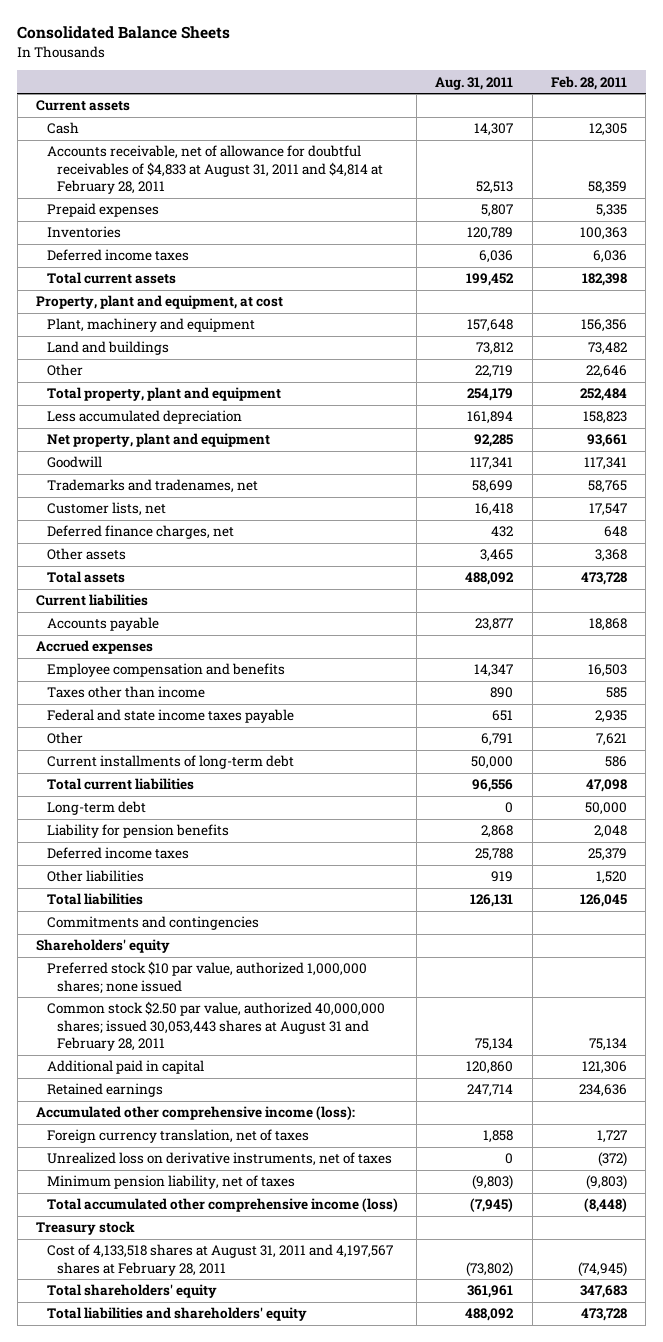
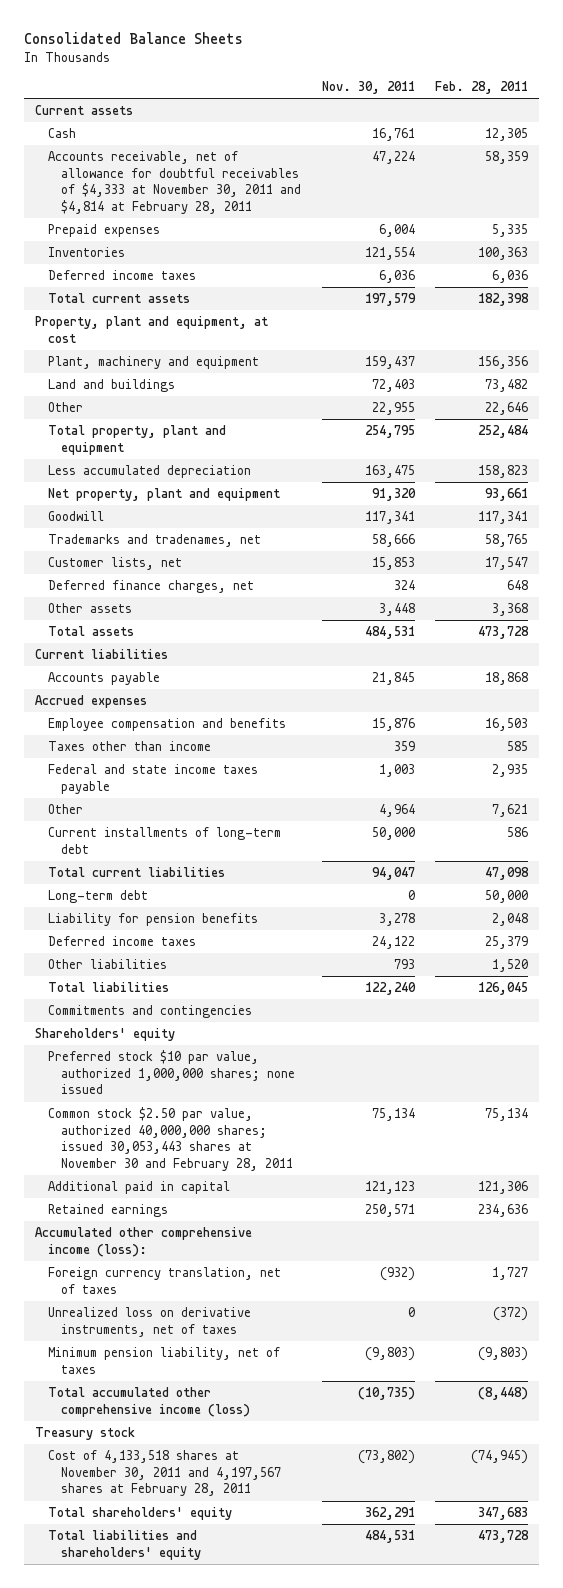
- | Aug. 31, 2011 | Feb. 28, 2011
+ | Nov. 30, 2011 | Feb. 28, 2011
- Accounts receivable, net of allowance for doubtful receivables of $4,833 at August 31, 2011 and $4,814 at February 28, 2011 | 52,513 | 58,359
+ Accounts receivable, net of allowance for doubtful receivables of $4,333 at November 30, 2011 and $4,814 at February 28, 2011 | 47,224 | 58,359
- Common stock $2.50 par value, authorized 40,000,000 shares; issued 30,053,443 shares at August 31 and February 28, 2011 | 75,134 | 75,134
+ Common stock $2.50 par value, authorized 40,000,000 shares; issued 30,053,443 shares at November 30 and February 28, 2011 | 75,134 | 75,134
- Cost of 4,133,518 shares at August 31, 2011 and 4,197,567 shares at February 28, 2011 | (73,802) | (74,945)
+ Cost of 4,133,518 shares at November 30, 2011 and 4,197,567 shares at February 28, 2011 | (73,802) | (74,945)

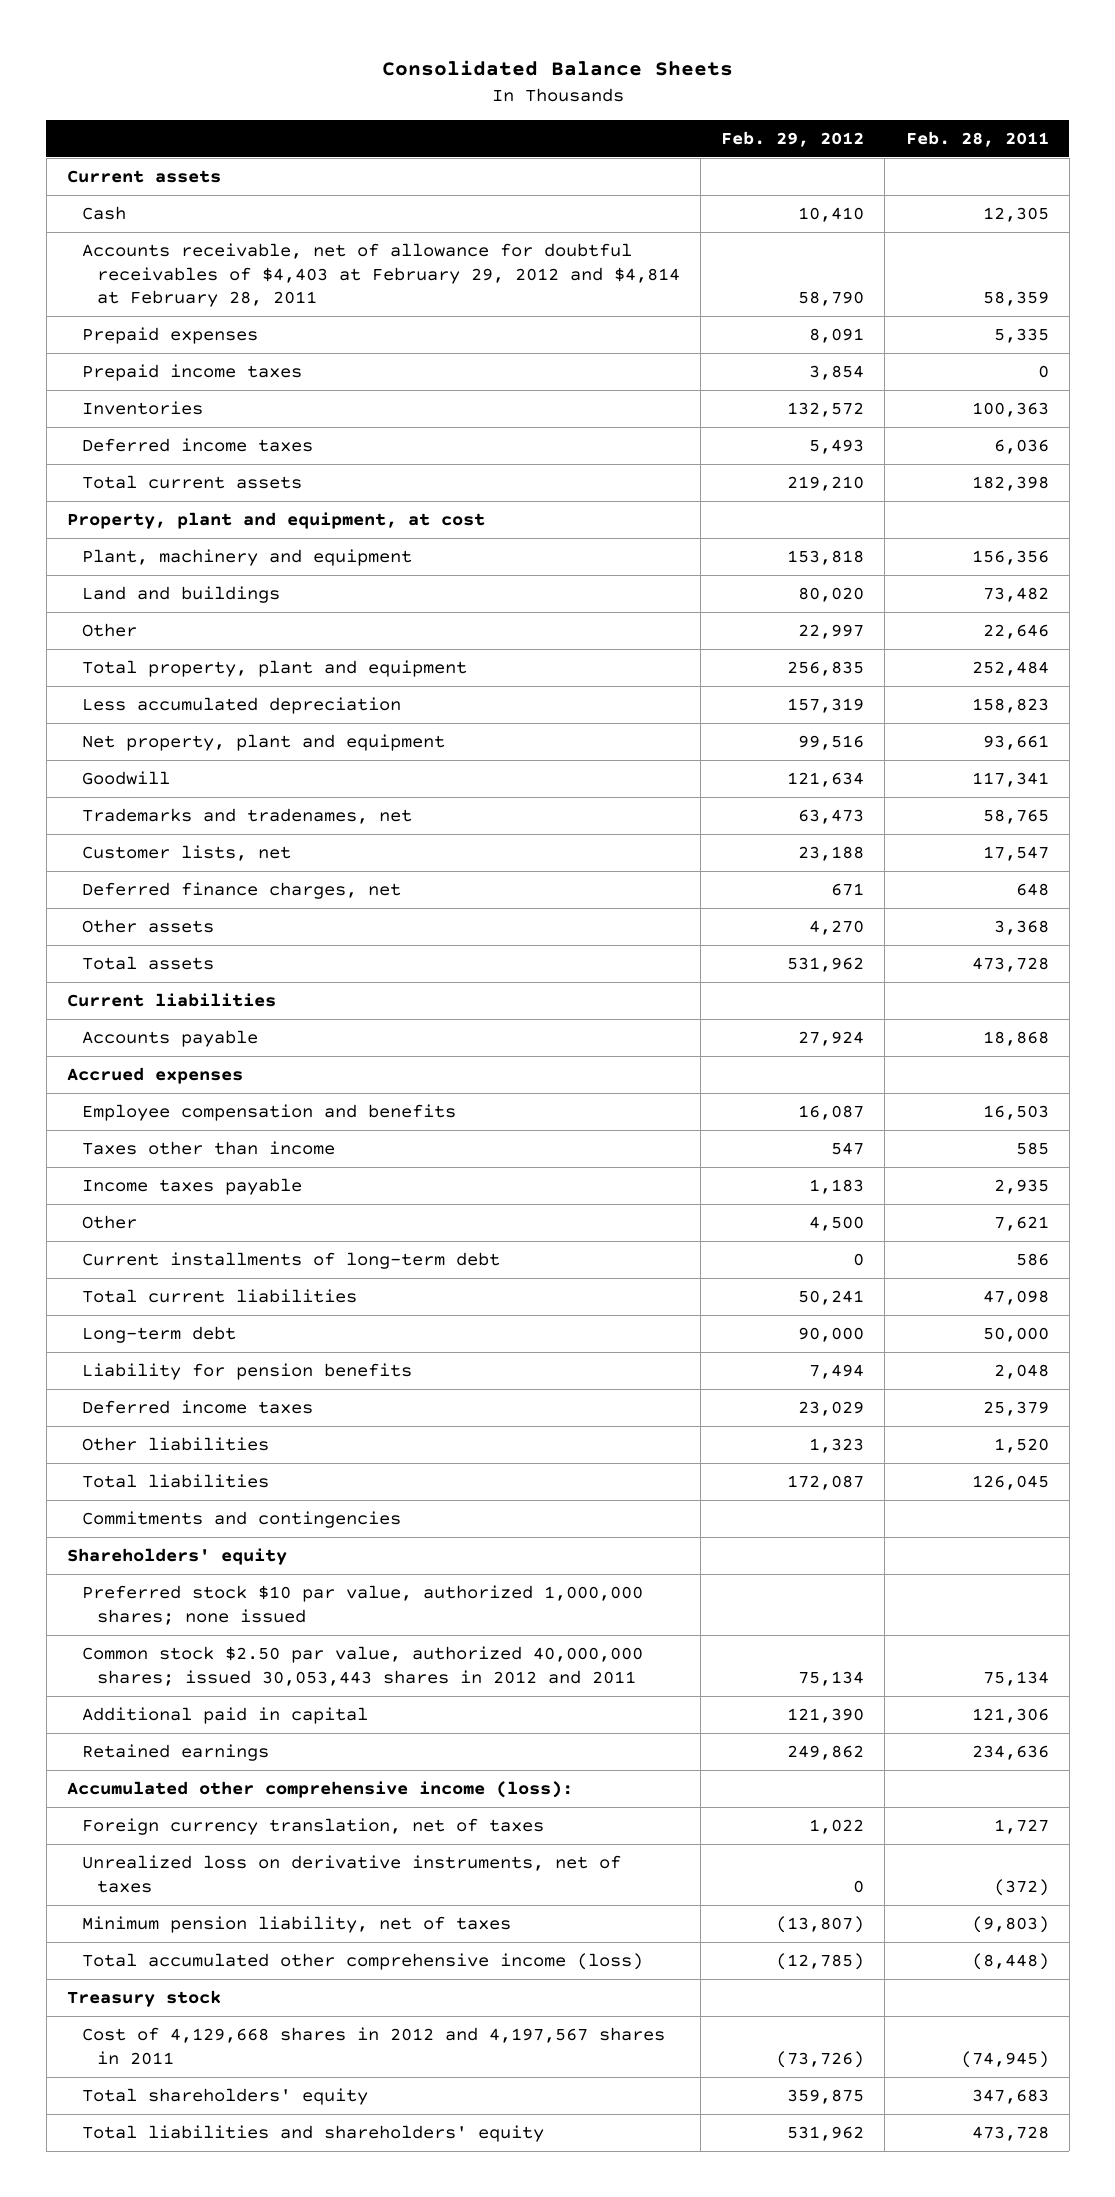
- | Nov. 30, 2011 | Feb. 28, 2011
+ | Feb. 29, 2012 | Feb. 28, 2011
- Accounts receivable, net of allowance for doubtful receivables of $4,333 at November 30, 2011 and $4,814 at February 28, 2011 | 47,224 | 58,359
+ Accounts receivable, net of allowance for doubtful receivables of $4,403 at February 29, 2012 and $4,814 at February 28, 2011 | 58,790 | 58,359
+ Prepaid income taxes | 3,854 | 0
- Federal and state income taxes payable | 1,003 | 2,935
+ Income taxes payable | 1,183 | 2,935
- Common stock $2.50 par value, authorized 40,000,000 shares; issued 30,053,443 shares at November 30 and February 28, 2011 | 75,134 | 75,134
+ Common stock $2.50 par value, authorized 40,000,000 shares; issued 30,053,443 shares in 2012 and 2011 | 75,134 | 75,134
- Cost of 4,133,518 shares at November 30, 2011 and 4,197,567 shares at February 28, 2011 | (73,802) | (74,945)
+ Cost of 4,129,668 shares in 2012 and 4,197,567 shares in 2011 | (73,726) | (74,945)

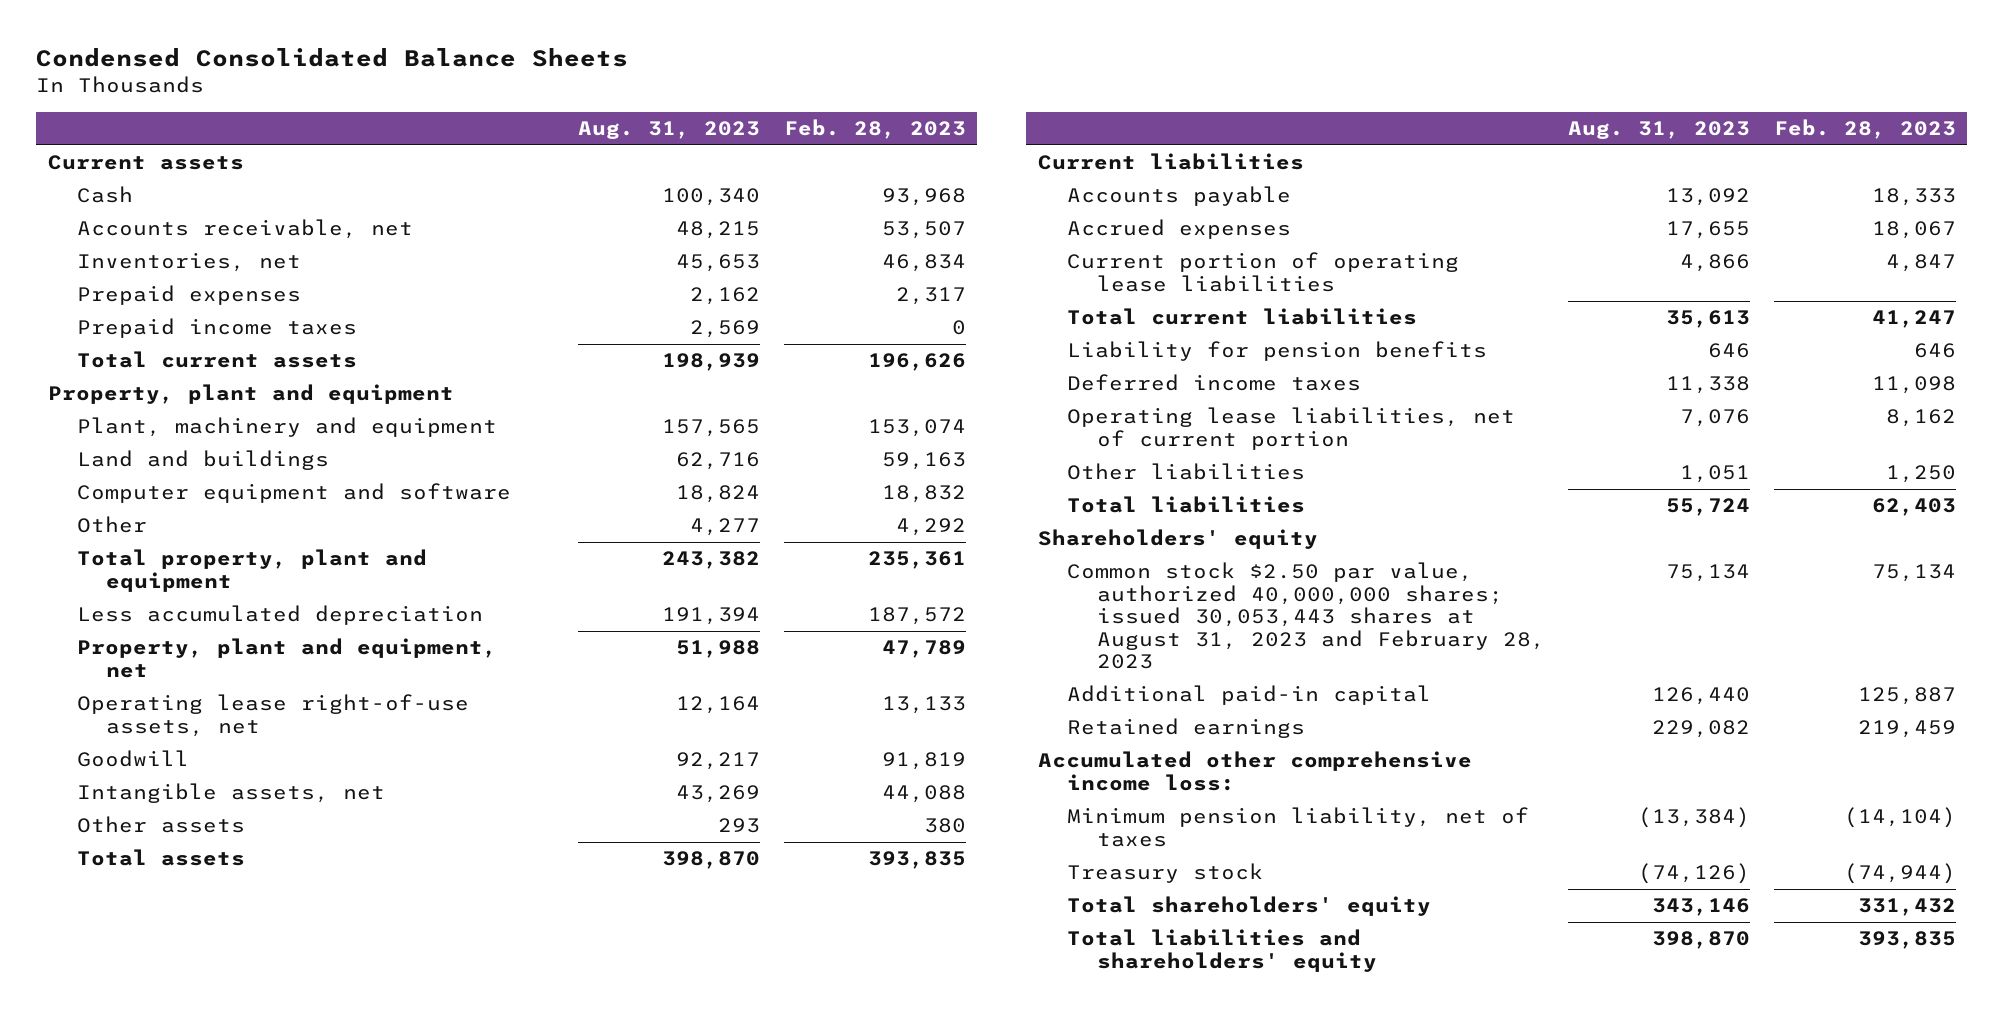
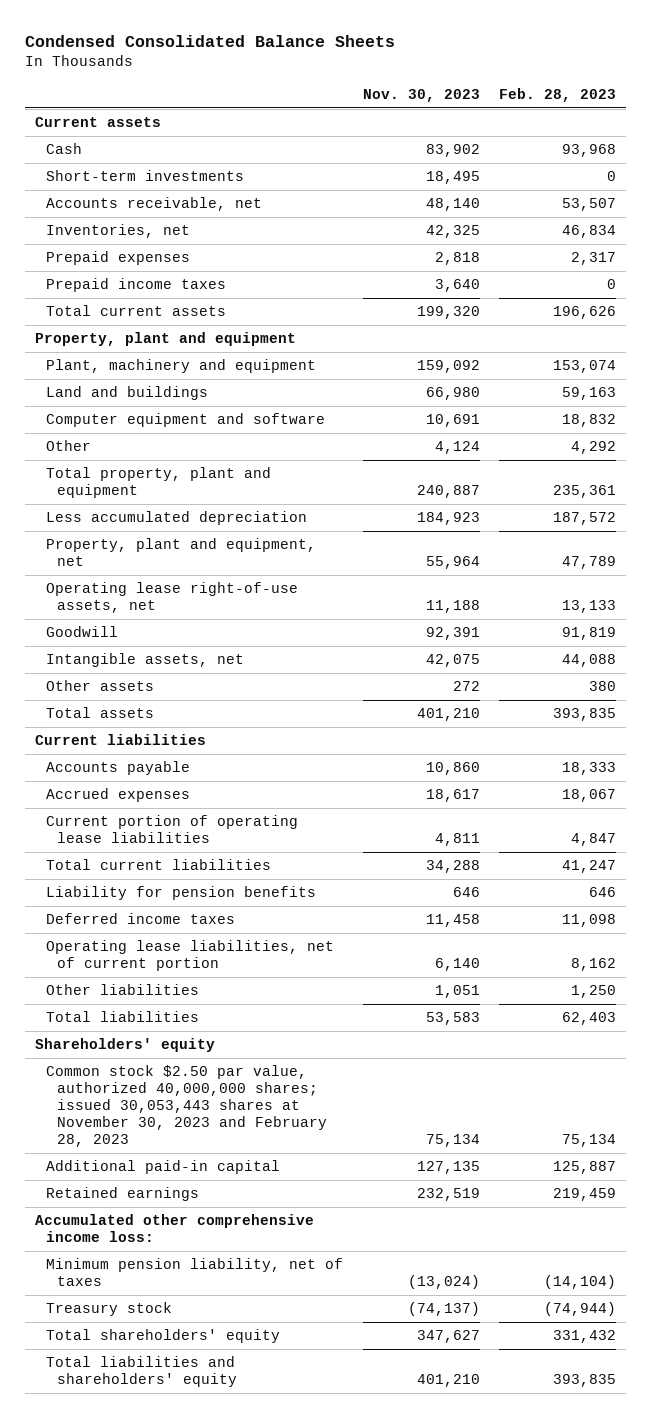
- | Aug. 31, 2023 | Feb. 28, 2023
+ | Nov. 30, 2023 | Feb. 28, 2023
+ Short-term investments | 18,495 | 0
- Common stock $2.50 par value, authorized 40,000,000 shares; issued 30,053,443 shares at August 31, 2023 and February 28, 2023 | 75,134 | 75,134
+ Common stock $2.50 par value, authorized 40,000,000 shares; issued 30,053,443 shares at November 30, 2023 and February 28, 2023 | 75,134 | 75,134

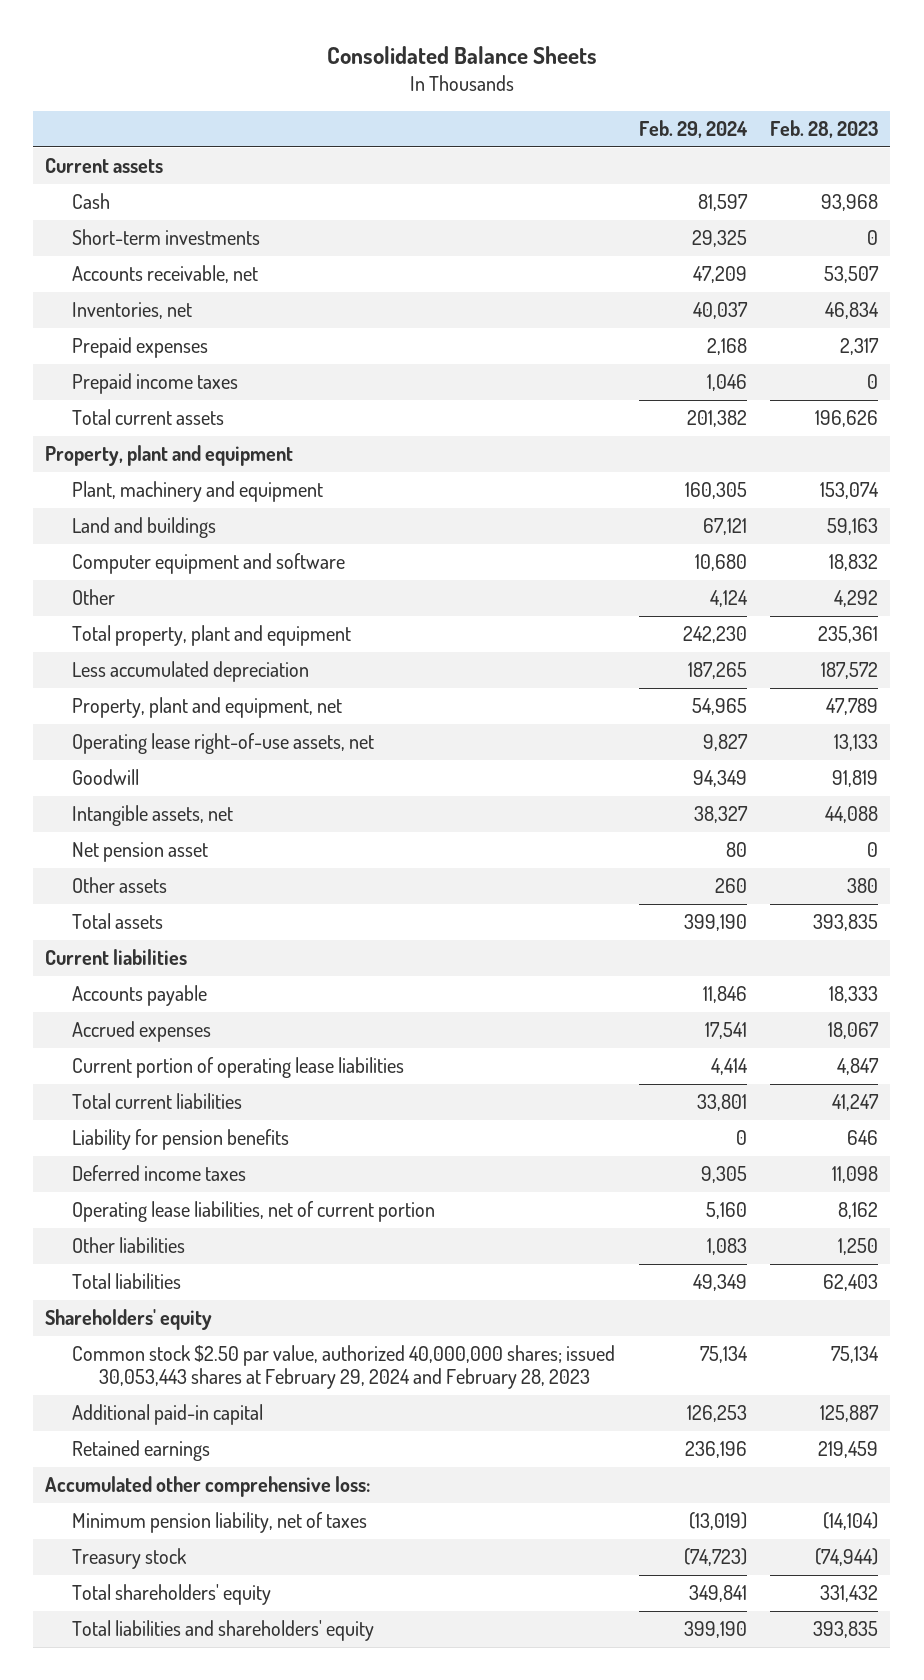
- Condensed Consolidated Balance Sheets
+ Consolidated Balance Sheets
- | Nov. 30, 2023 | Feb. 28, 2023
+ | Feb. 29, 2024 | Feb. 28, 2023
+ Net pension asset | 80 | 0
- Common stock $2.50 par value, authorized 40,000,000 shares; issued 30,053,443 shares at November 30, 2023 and February 28, 2023 | 75,134 | 75,134
+ Common stock $2.50 par value, authorized 40,000,000 shares; issued 30,053,443 shares at February 29, 2024 and February 28, 2023 | 75,134 | 75,134
- Accumulated other comprehensive income loss:
+ Accumulated other comprehensive loss:

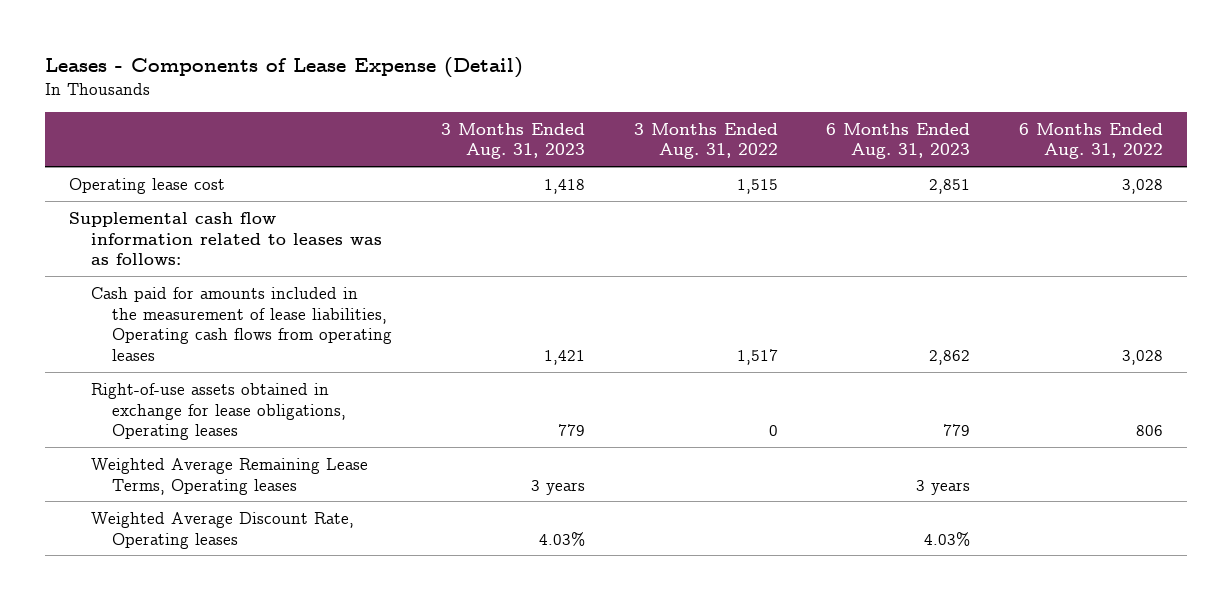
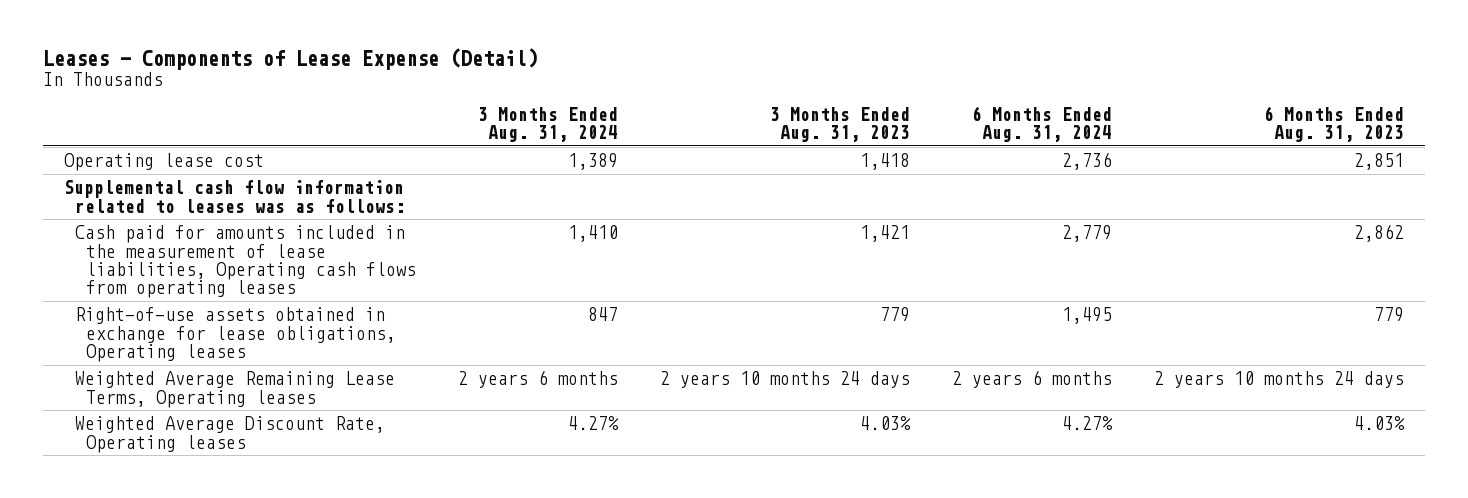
- | 3 Months Ended Aug. 31, 2023 | 3 Months Ended Aug. 31, 2022 | 6 Months Ended Aug. 31, 2023 | 6 Months Ended Aug. 31, 2022
+ | 3 Months Ended Aug. 31, 2024 | 3 Months Ended Aug. 31, 2023 | 6 Months Ended Aug. 31, 2024 | 6 Months Ended Aug. 31, 2023
- Weighted Average Remaining Lease Terms, Operating leases | 3 years | | 3 years |
+ Weighted Average Remaining Lease Terms, Operating leases | 2 years 6 months | 2 years 10 months 24 days | 2 years 6 months | 2 years 10 months 24 days

